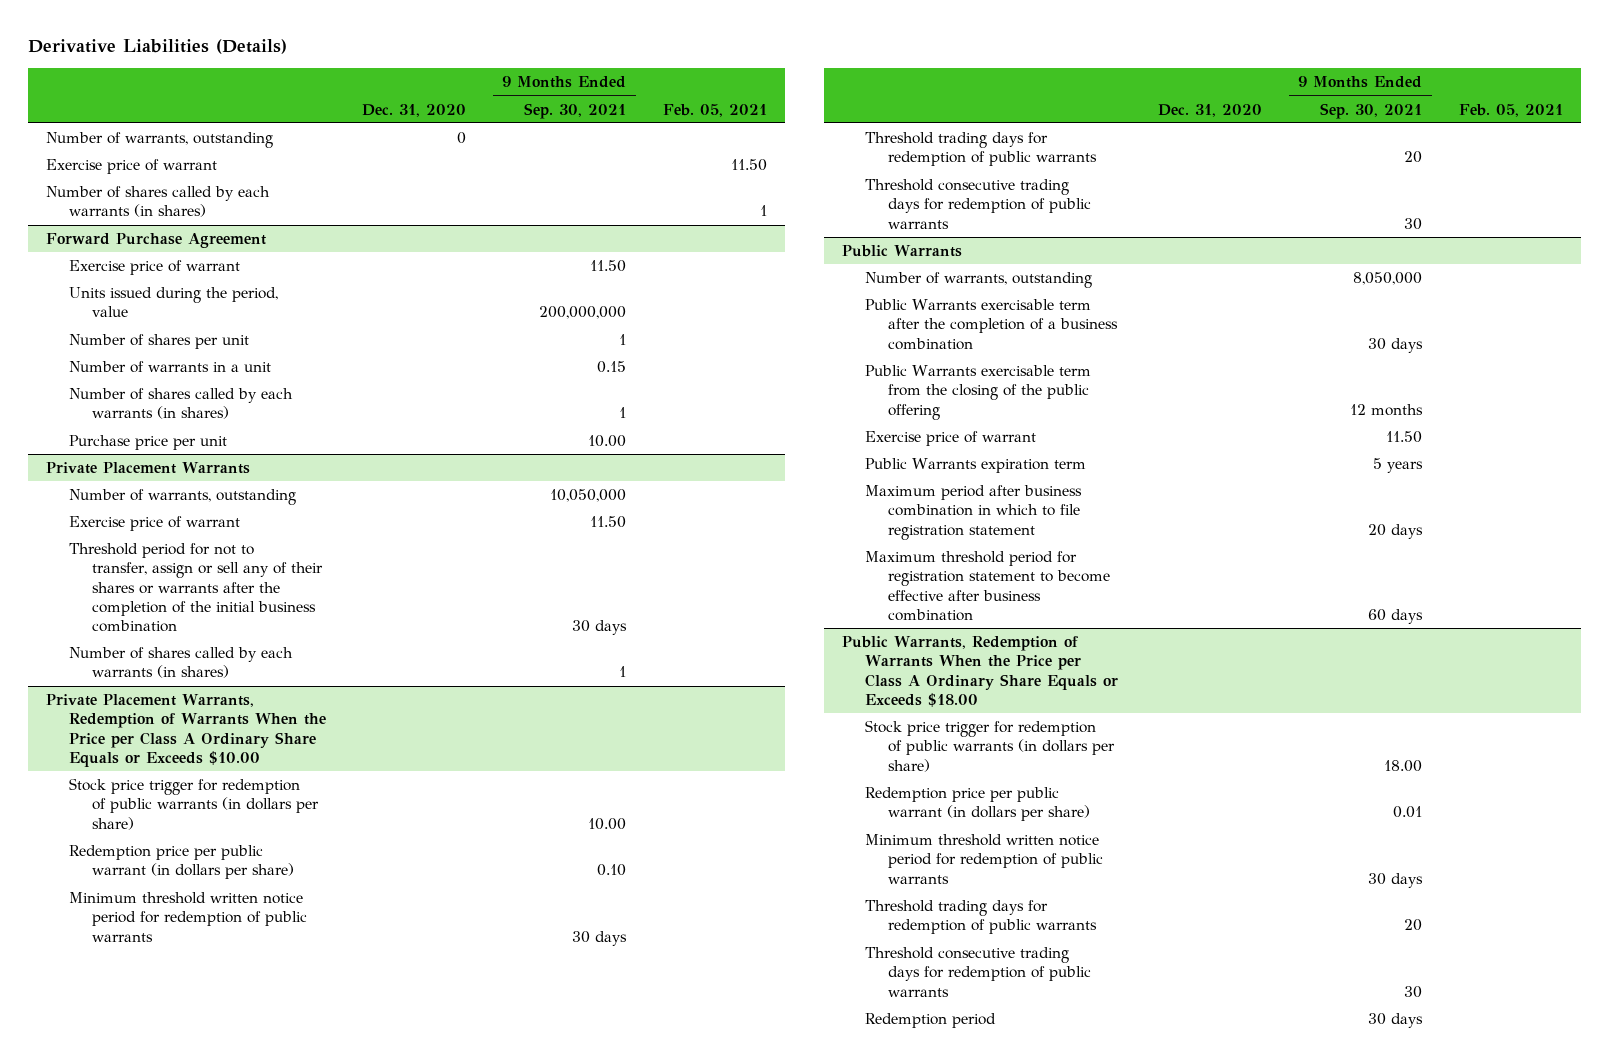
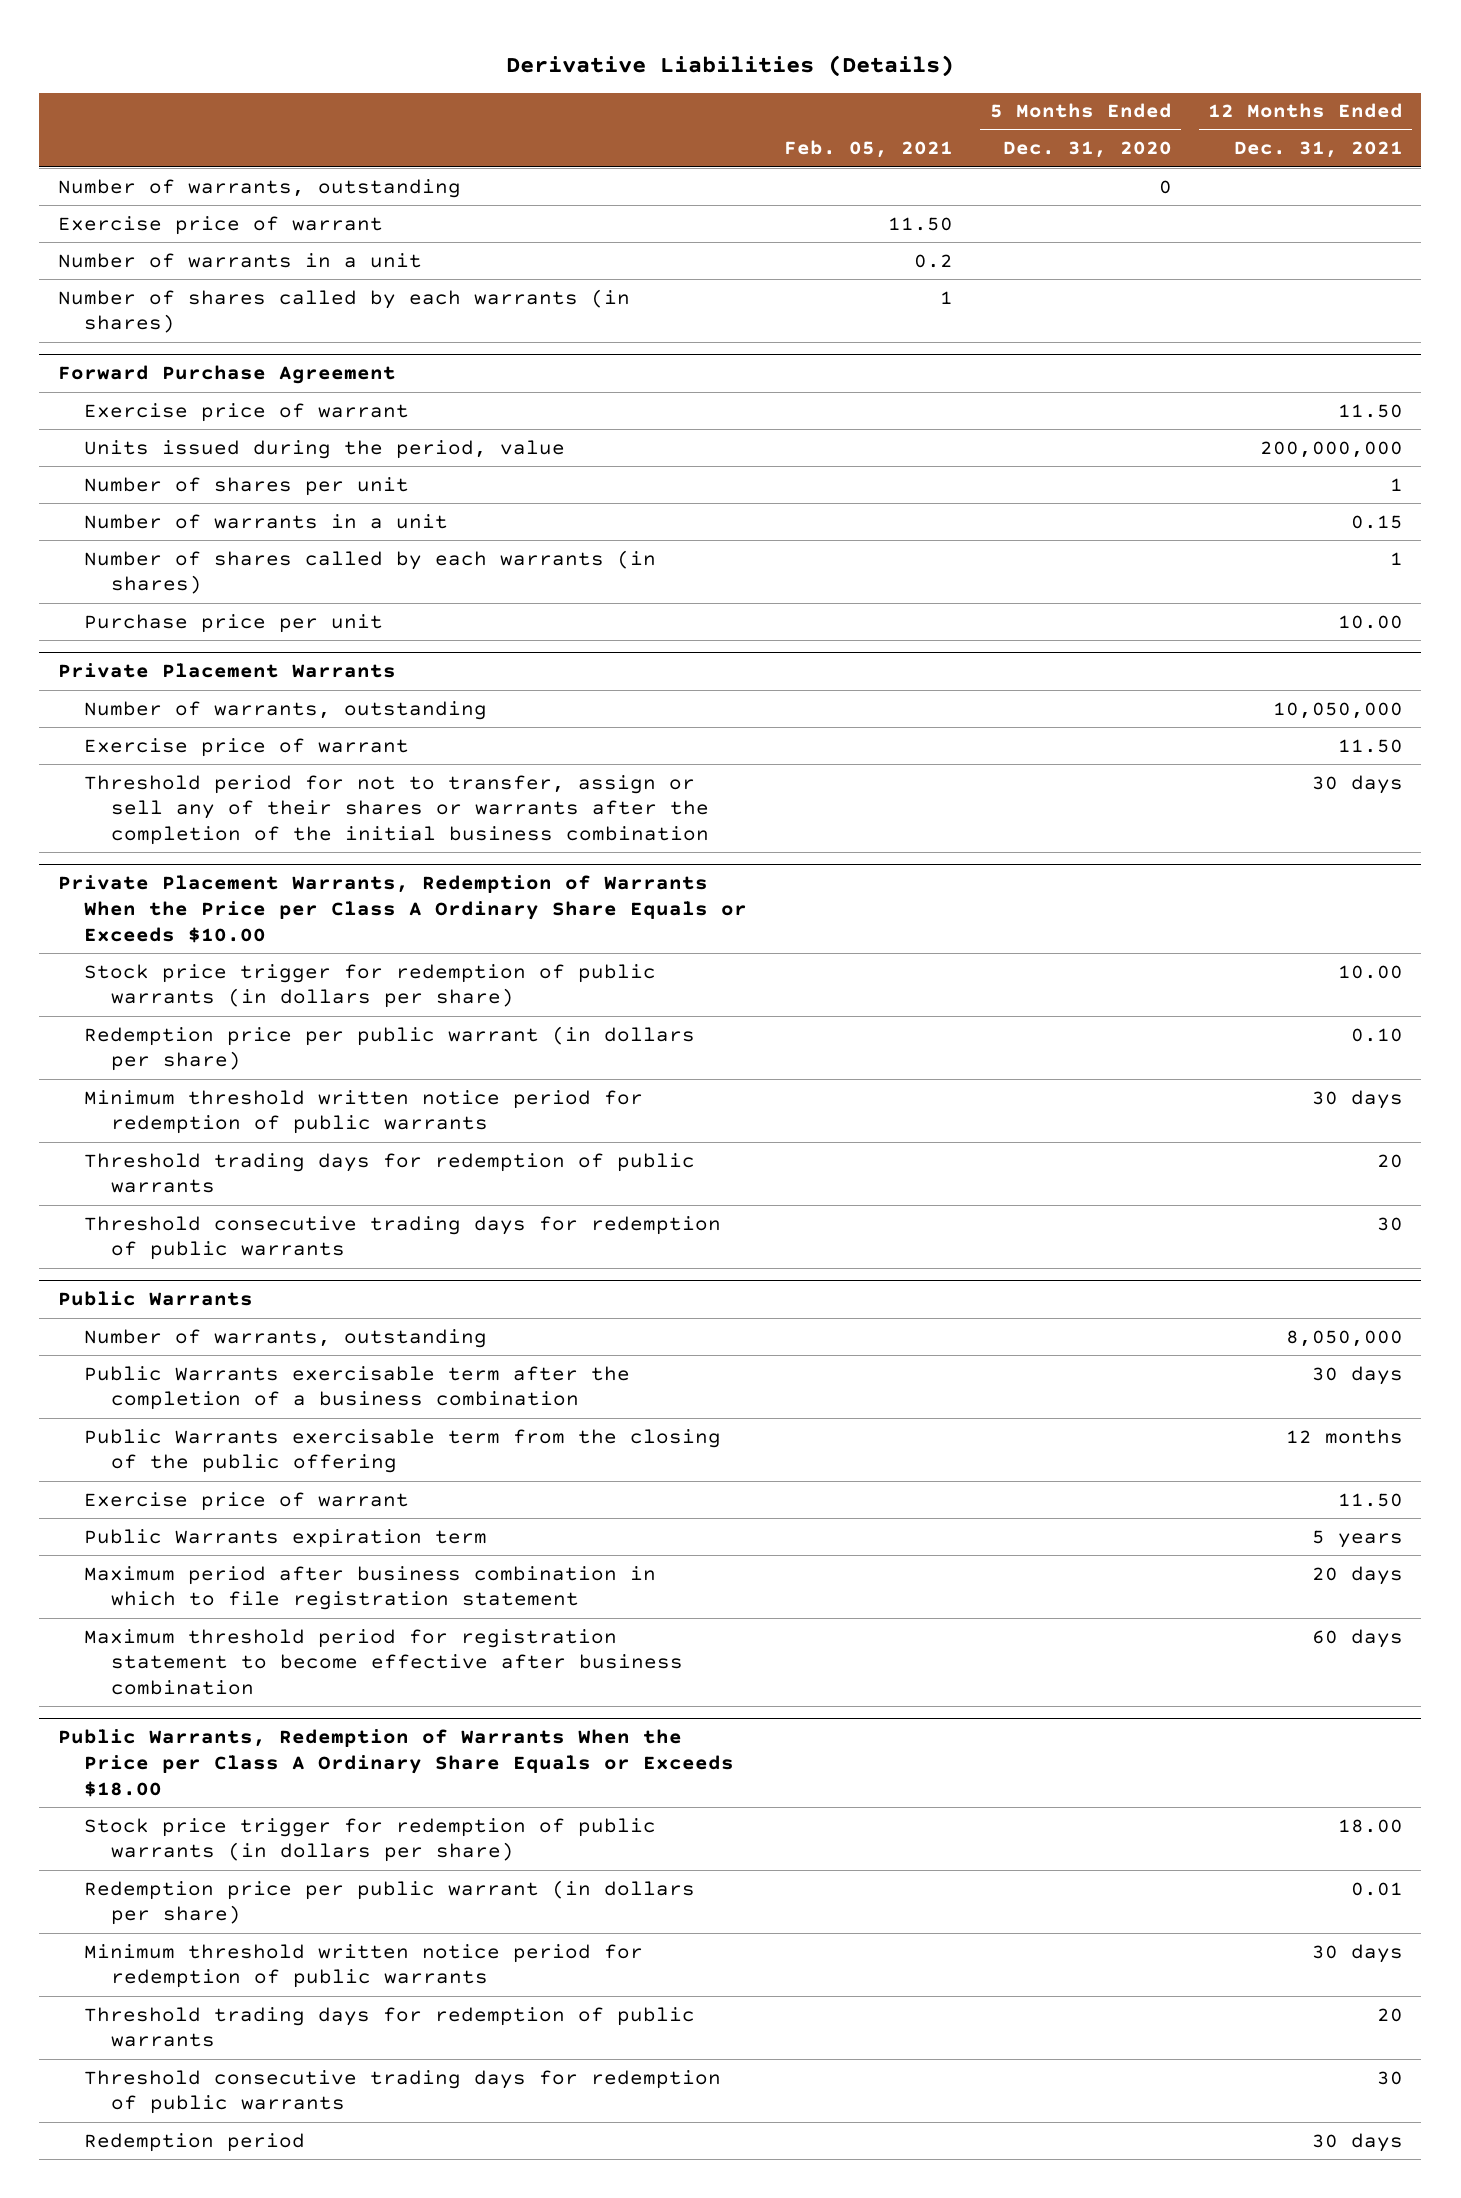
- | Dec. 31, 2020 | 9 Months Ended Sep. 30, 2021 | Feb. 05, 2021
+ | Feb. 05, 2021 | 5 Months Ended Dec. 31, 2020 | 12 Months Ended Dec. 31, 2021
+ Number of warrants in a unit | 0.2 | |
@ Private Placement Warrants
- Number of shares called by each warrants (in shares) | | 1 |

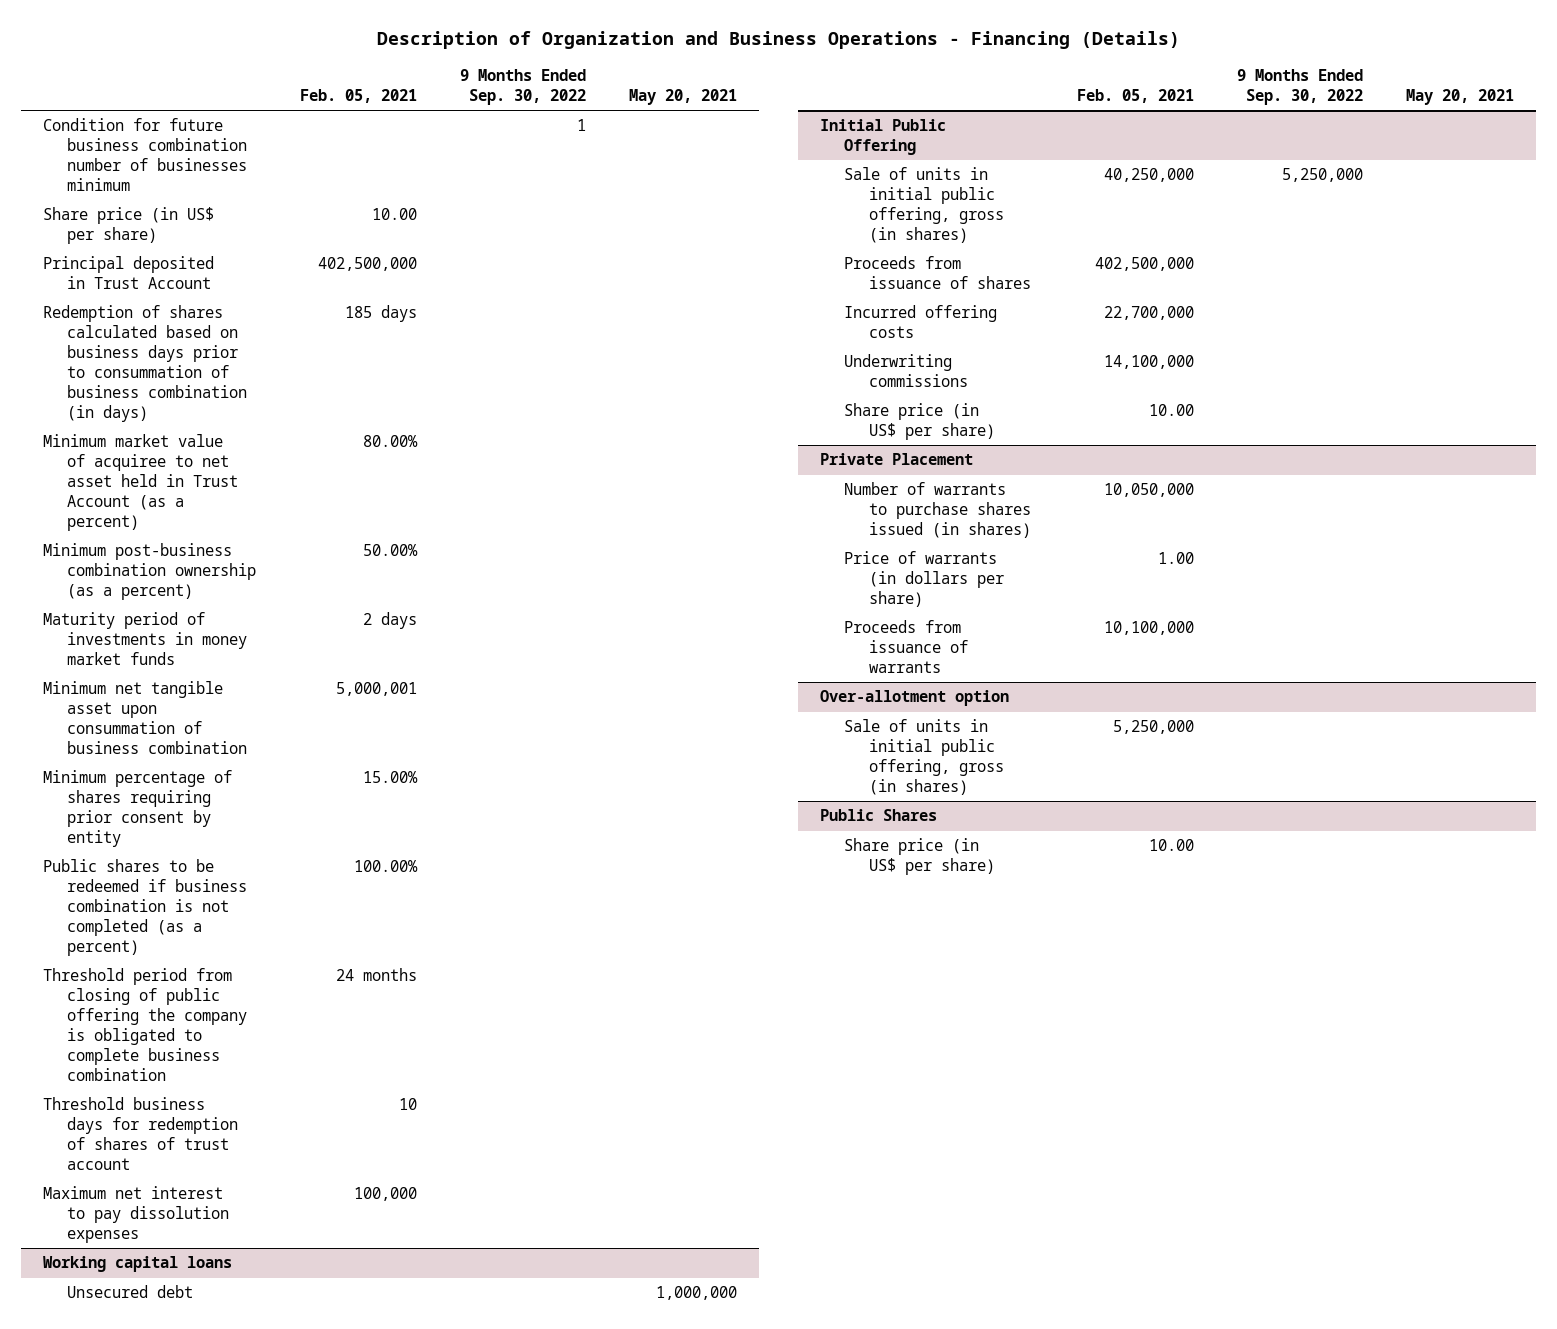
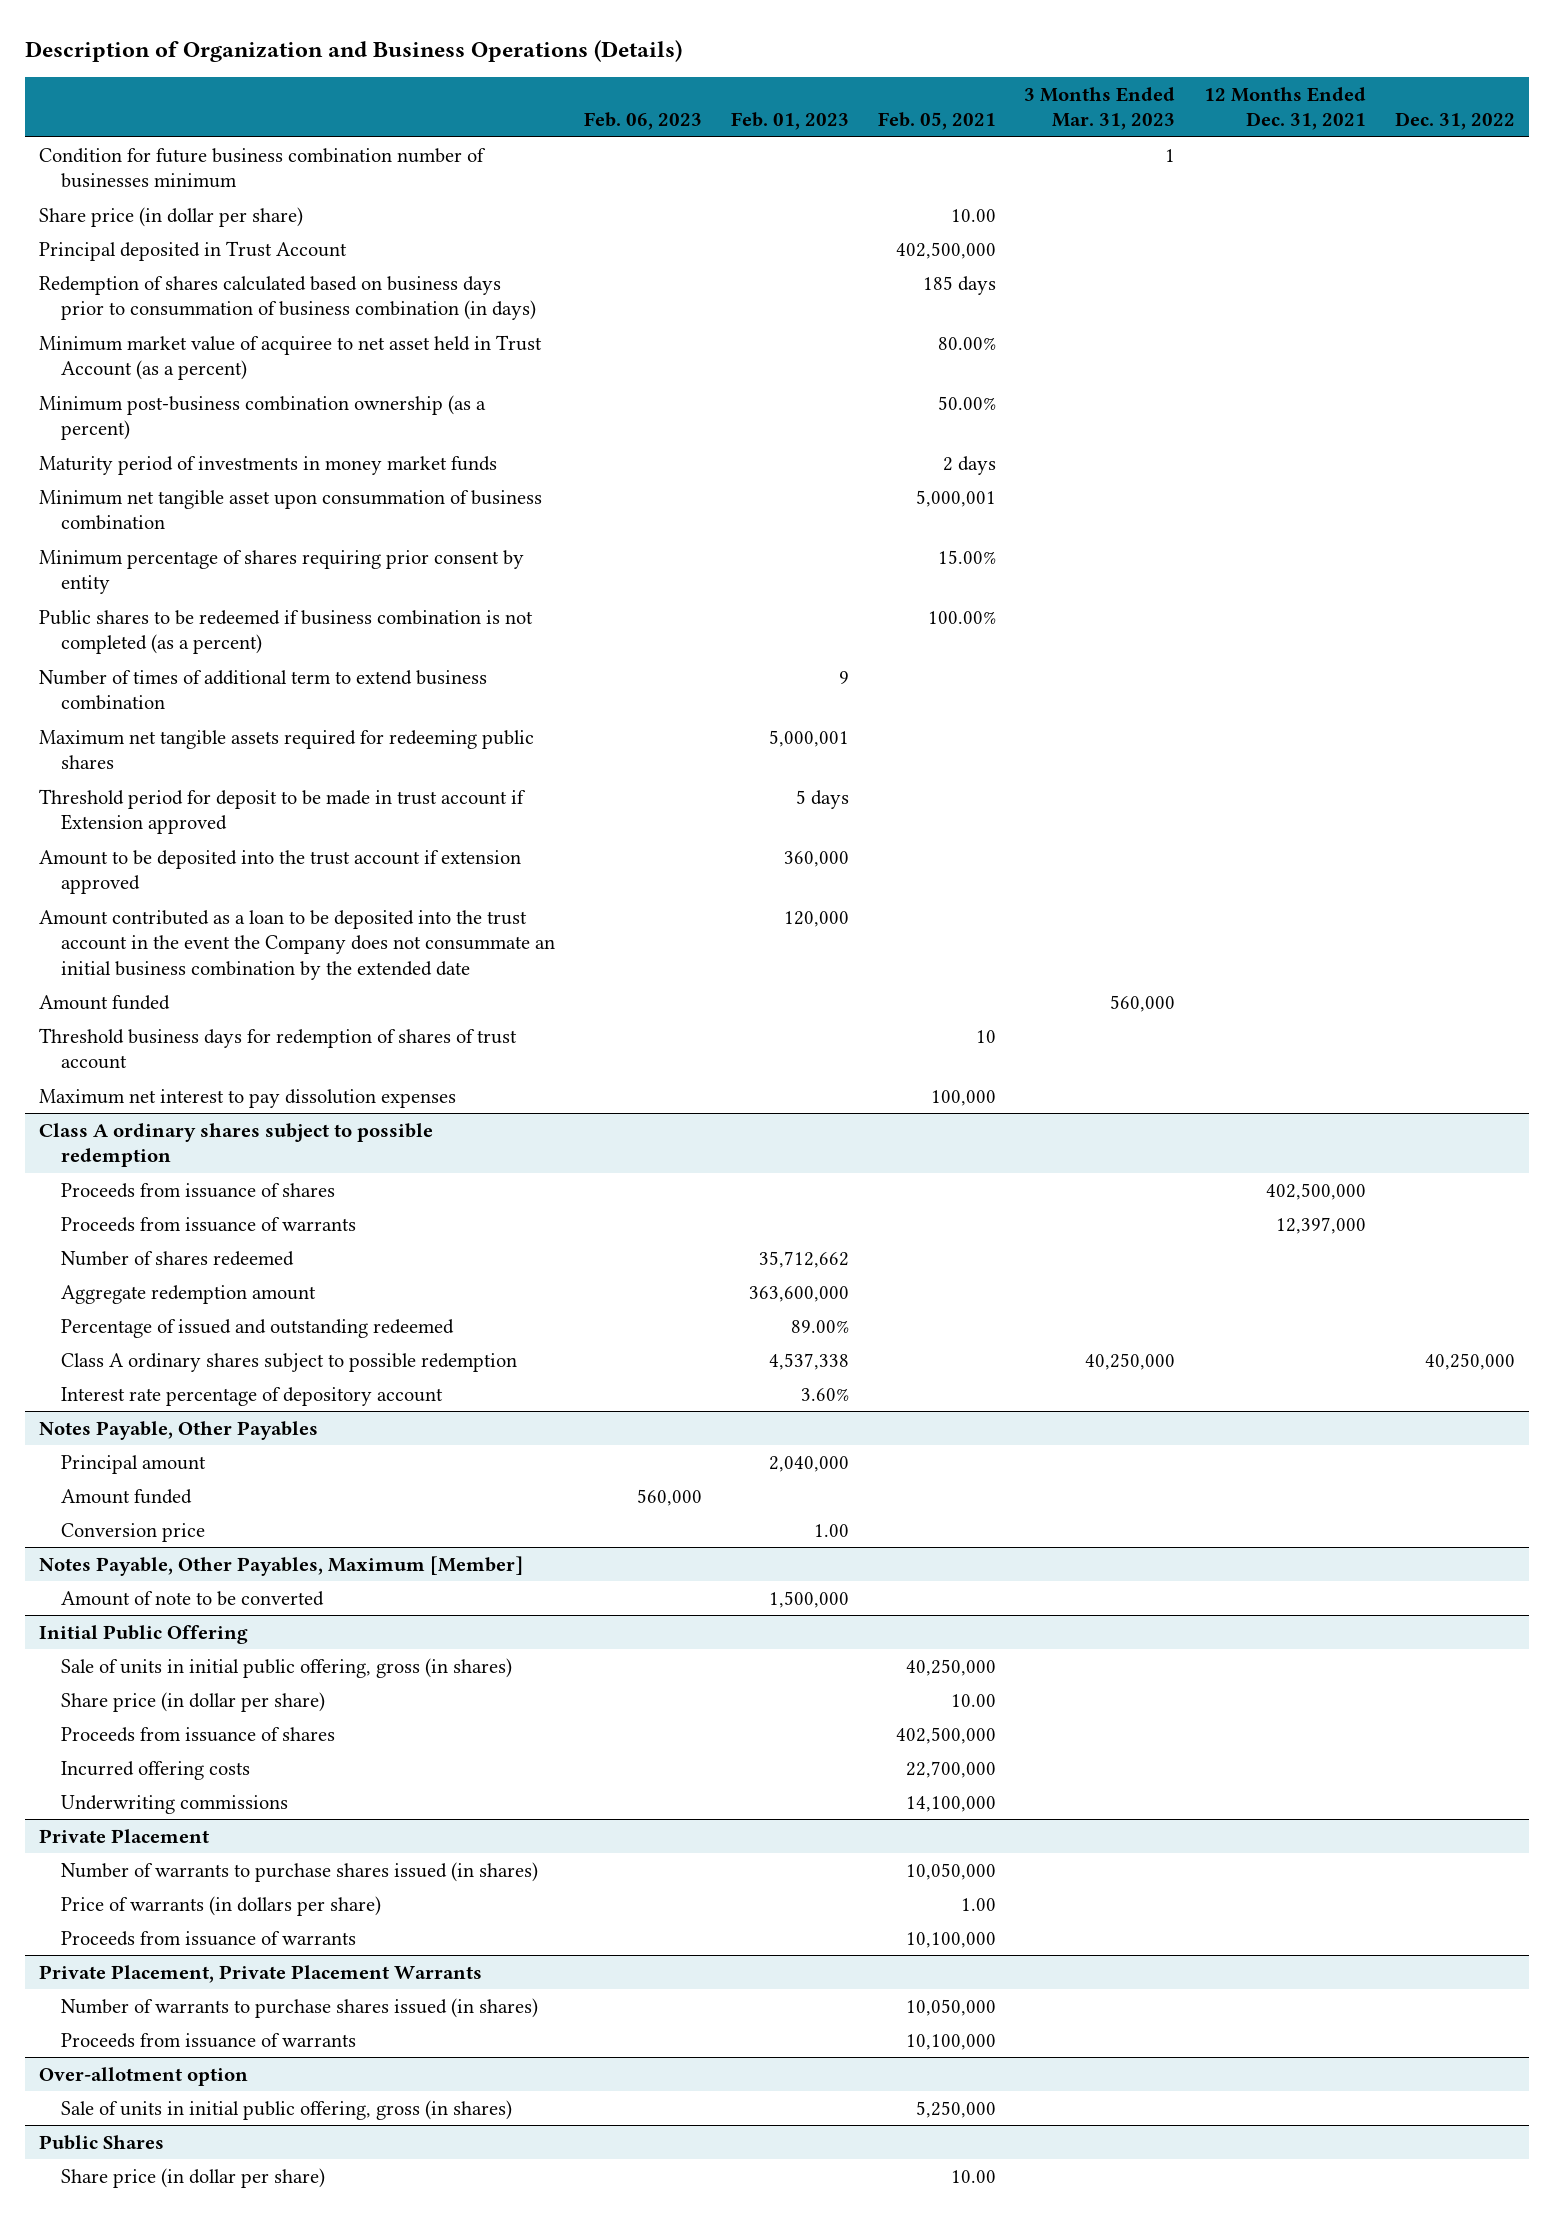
- Description of Organization and Business Operations - Financing (Details)
+ Description of Organization and Business Operations (Details)
- | Feb. 05, 2021 | 9 Months Ended Sep. 30, 2022 | May 20, 2021
+ | Feb. 06, 2023 | Feb. 01, 2023 | Feb. 05, 2021 | 3 Months Ended Mar. 31, 2023 | 12 Months Ended Dec. 31, 2021 | Dec. 31, 2022
- Share price (in US$ per share) | 10.00 | |
+ Share price (in dollar per share) | | | 10.00 | | |
- Threshold period from closing of public offering the company is obligated to complete business combination | 24 months | |
+ Number of times of additional term to extend business combination | | 9 | | | |
+ Maximum net tangible assets required for redeeming public shares | | 5,000,001 | | | |
+ Threshold period for deposit to be made in trust account if Extension approved | | 5 days | | | |
+ Amount to be deposited into the trust account if extension approved | | 360,000 | | | |
+ Amount contributed as a loan to be deposited into the trust account in the event the Company does not consummate an initial business combination by the extended date | | 120,000 | | | |
+ Amount funded | | | | 560,000 | |
- Working capital loans
- Unsecured debt | | | 1,000,000
+ Class A ordinary shares subject to possible redemption
+ Proceeds from issuance of shares | | | | | 402,500,000 |
+ Proceeds from issuance of warrants | | | | | 12,397,000 |
+ Number of shares redeemed | | 35,712,662 | | | |
+ Aggregate redemption amount | | 363,600,000 | | | |
+ Percentage of issued and outstanding redeemed | | 89.00% | | | |
+ Class A ordinary shares subject to possible redemption | | 4,537,338 | | 40,250,000 | | 40,250,000
+ Interest rate percentage of depository account | | 3.60% | | | |
+ Notes Payable, Other Payables
+ Principal amount | | 2,040,000 | | | |
+ Amount funded | 560,000 | | | | |
+ Conversion price | | 1.00 | | | |
+ Notes Payable, Other Payables, Maximum [Member]
+ Amount of note to be converted | | 1,500,000 | | | |
@ Initial Public Offering
+ Share price (in dollar per share) | | | 10.00 | | |
- Share price (in US$ per share) | 10.00 | |
+ Private Placement, Private Placement Warrants
+ Number of warrants to purchase shares issued (in shares) | | | 10,050,000 | | |
+ Proceeds from issuance of warrants | | | 10,100,000 | | |
@ Public Shares
- Share price (in US$ per share) | 10.00 | |
+ Share price (in dollar per share) | | | 10.00 | | |

